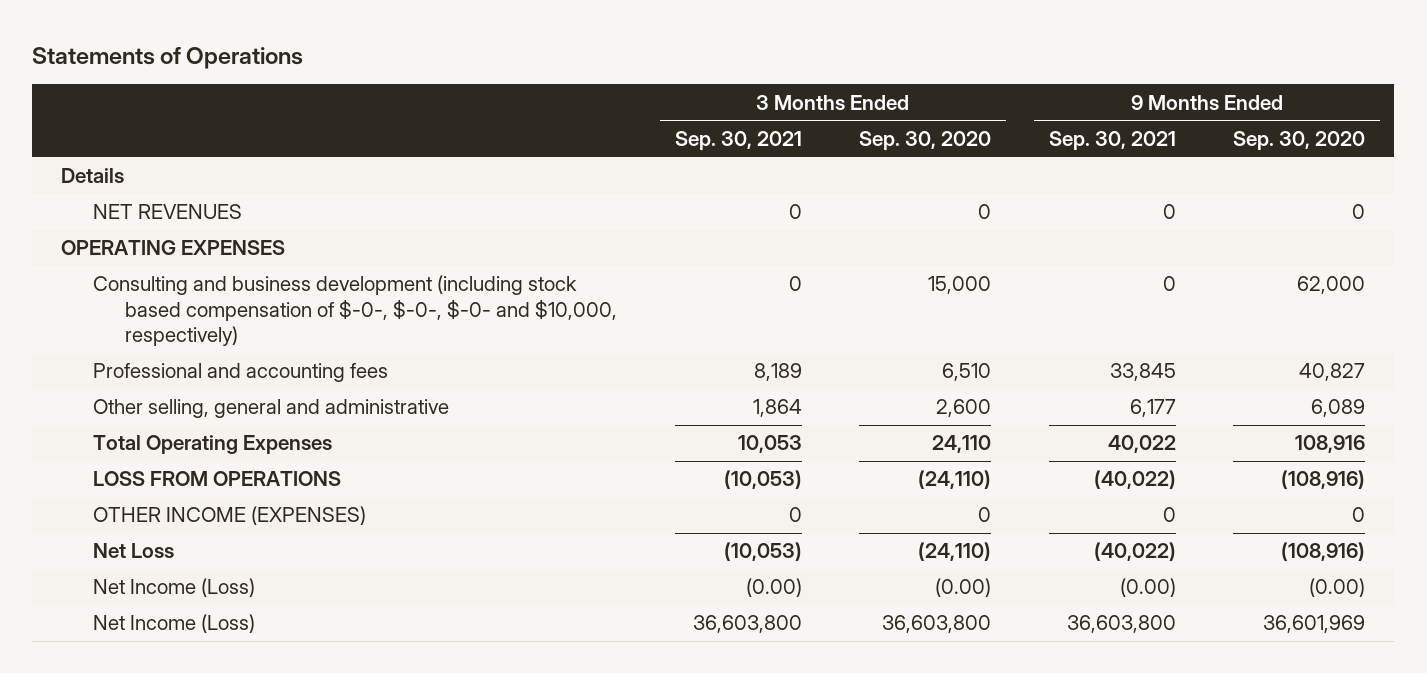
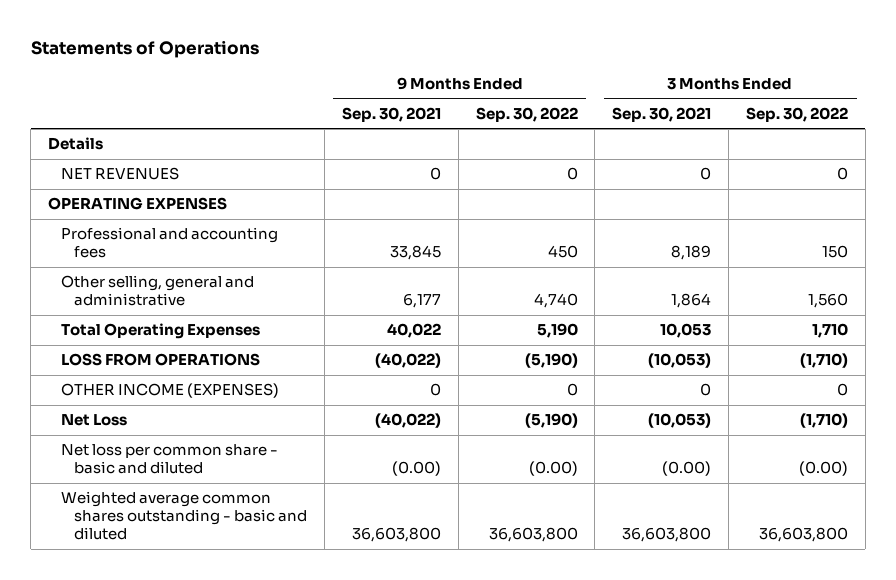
- | 3 Months Ended Sep. 30, 2021 | 3 Months Ended Sep. 30, 2020 | 9 Months Ended Sep. 30, 2021 | 9 Months Ended Sep. 30, 2020
+ | 9 Months Ended Sep. 30, 2021 | 9 Months Ended Sep. 30, 2022 | 3 Months Ended Sep. 30, 2021 | 3 Months Ended Sep. 30, 2022
- Consulting and business development (including stock based compensation of $-0-, $-0-, $-0- and $10,000, respectively) | 0 | 15,000 | 0 | 62,000
- Net Income (Loss) | (0.00) | (0.00) | (0.00) | (0.00)
- Net Income (Loss) | 36,603,800 | 36,603,800 | 36,603,800 | 36,601,969
+ Net loss per common share - basic and diluted | (0.00) | (0.00) | (0.00) | (0.00)
+ Weighted average common shares outstanding - basic and diluted | 36,603,800 | 36,603,800 | 36,603,800 | 36,603,800

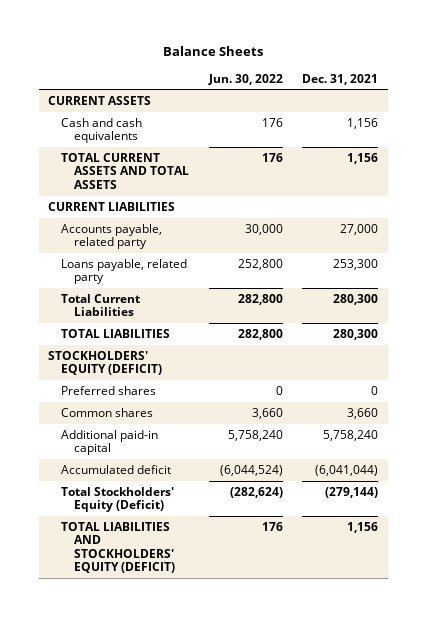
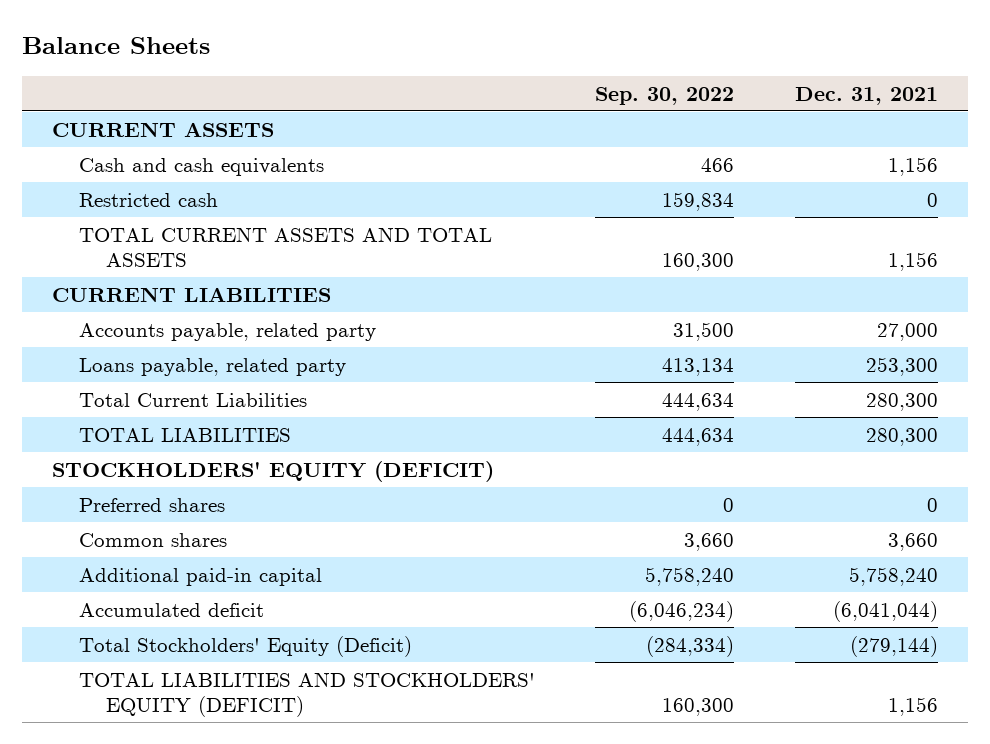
- | Jun. 30, 2022 | Dec. 31, 2021
+ | Sep. 30, 2022 | Dec. 31, 2021
+ Restricted cash | 159,834 | 0

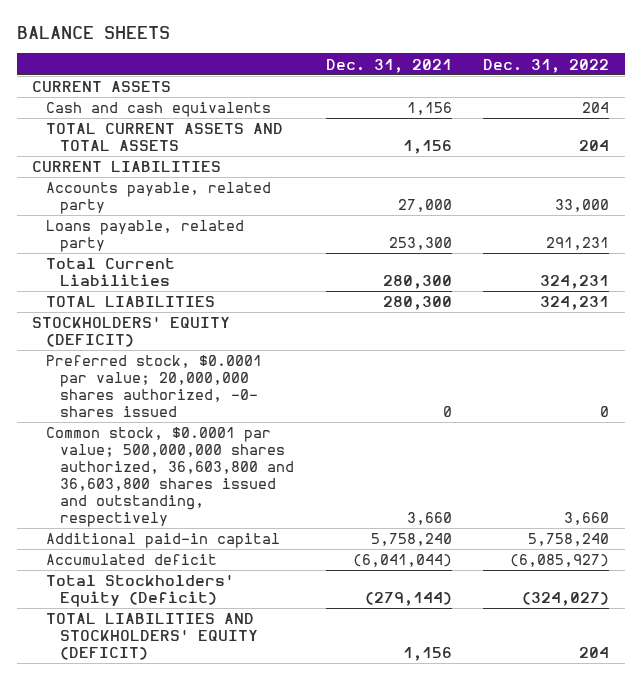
- Balance Sheets
+ BALANCE SHEETS
- | Sep. 30, 2022 | Dec. 31, 2021
+ | Dec. 31, 2021 | Dec. 31, 2022
- Restricted cash | 159,834 | 0
- Preferred shares | 0 | 0
- Common shares | 3,660 | 3,660
+ Preferred stock, $0.0001 par value; 20,000,000 shares authorized, -0- shares issued | 0 | 0
+ Common stock, $0.0001 par value; 500,000,000 shares authorized, 36,603,800 and 36,603,800 shares issued and outstanding, respectively | 3,660 | 3,660

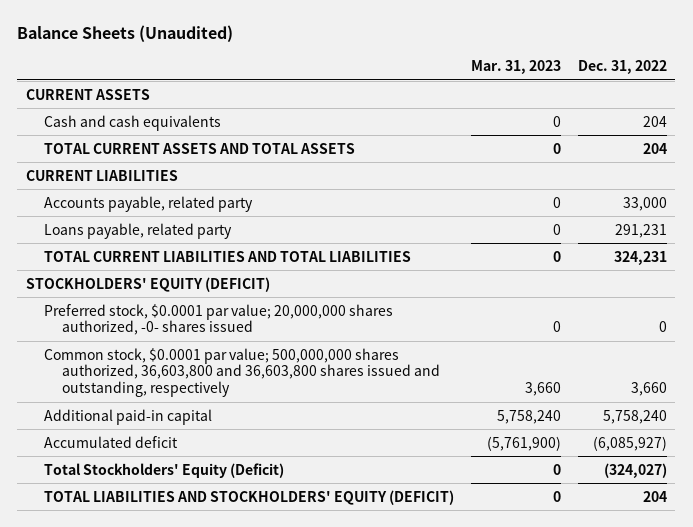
- BALANCE SHEETS
+ Balance Sheets (Unaudited)
- | Dec. 31, 2021 | Dec. 31, 2022
+ | Mar. 31, 2023 | Dec. 31, 2022
- Total Current Liabilities | 280,300 | 324,231
- TOTAL LIABILITIES | 280,300 | 324,231
+ TOTAL CURRENT LIABILITIES AND TOTAL LIABILITIES | 0 | 324,231

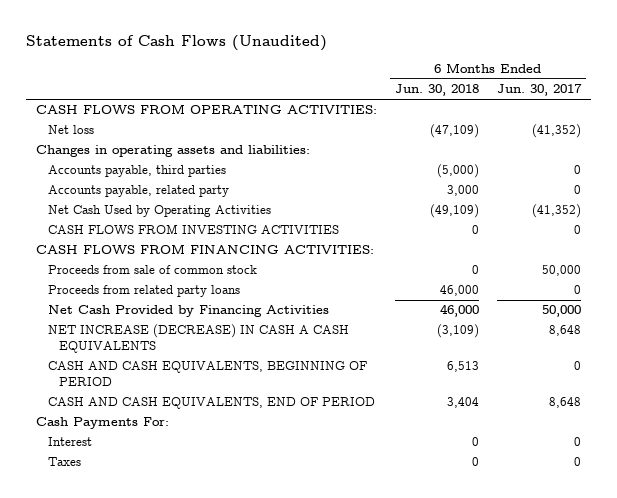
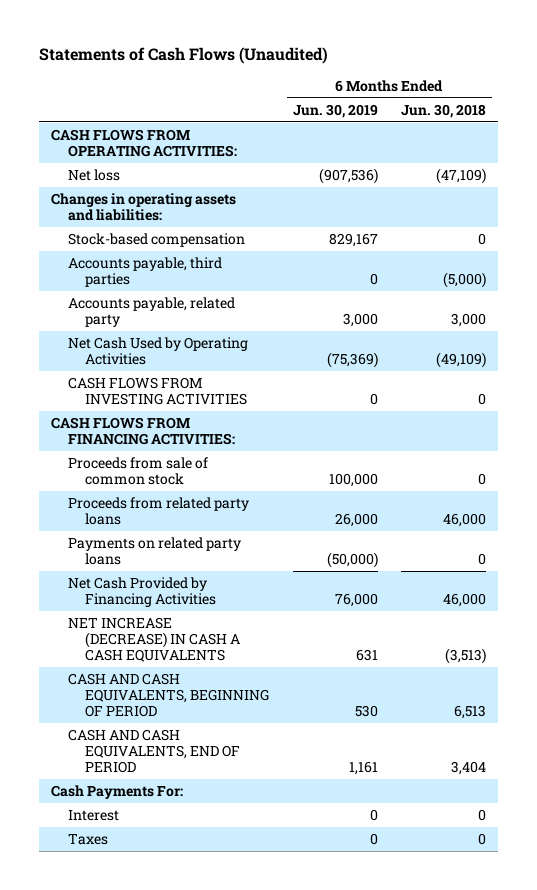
- | 6 Months Ended Jun. 30, 2018 | 6 Months Ended Jun. 30, 2017
+ | 6 Months Ended Jun. 30, 2019 | 6 Months Ended Jun. 30, 2018
+ Stock-based compensation | 829,167 | 0
+ Payments on related party loans | (50,000) | 0
- NET INCREASE (DECREASE) IN CASH A CASH EQUIVALENTS | (3,109) | 8,648
+ NET INCREASE (DECREASE) IN CASH A CASH EQUIVALENTS | 631 | (3,513)

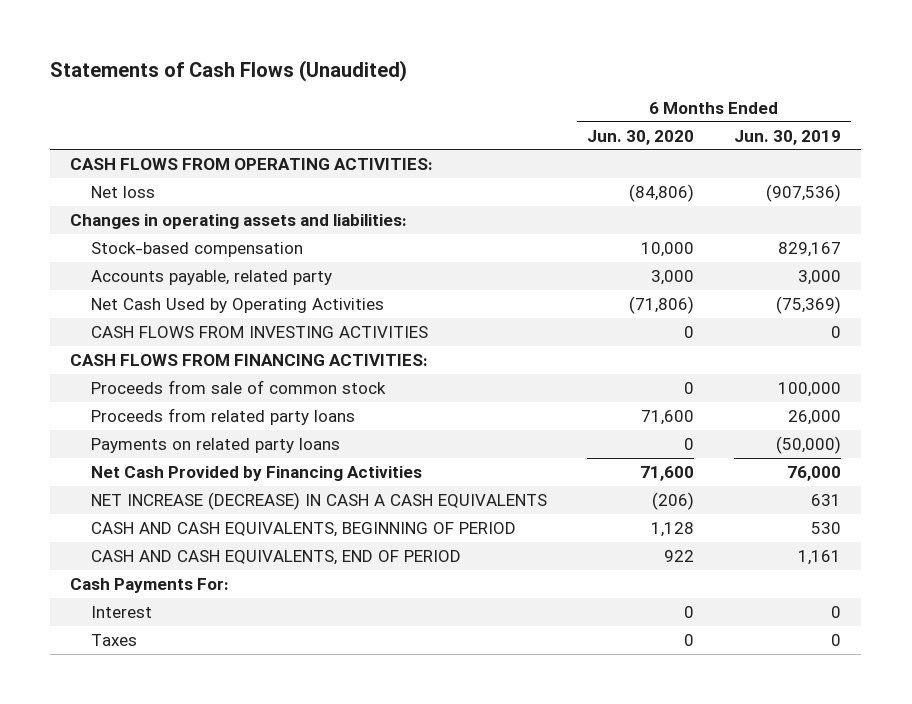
- | 6 Months Ended Jun. 30, 2019 | 6 Months Ended Jun. 30, 2018
+ | 6 Months Ended Jun. 30, 2020 | 6 Months Ended Jun. 30, 2019
- Accounts payable, third parties | 0 | (5,000)

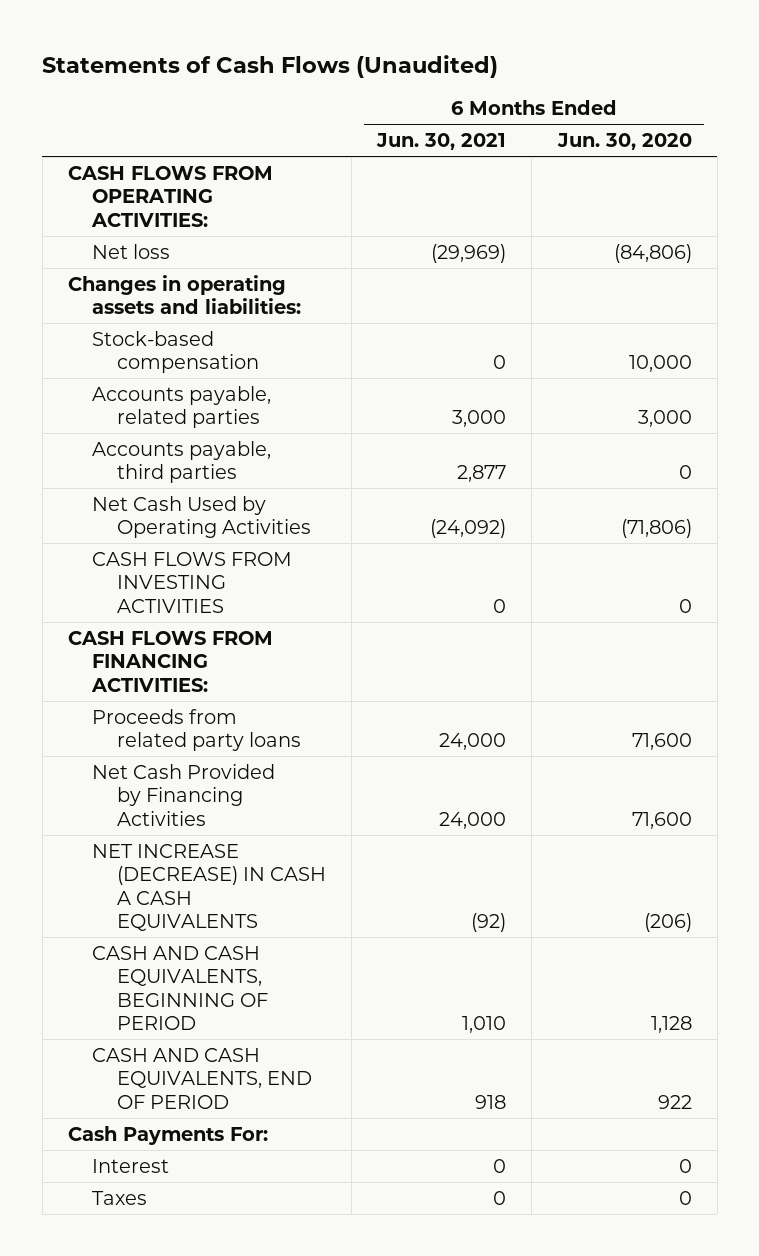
- | 6 Months Ended Jun. 30, 2020 | 6 Months Ended Jun. 30, 2019
+ | 6 Months Ended Jun. 30, 2021 | 6 Months Ended Jun. 30, 2020
- Accounts payable, related party | 3,000 | 3,000
+ Accounts payable, related parties | 3,000 | 3,000
+ Accounts payable, third parties | 2,877 | 0
- Proceeds from sale of common stock | 0 | 100,000
- Payments on related party loans | 0 | (50,000)

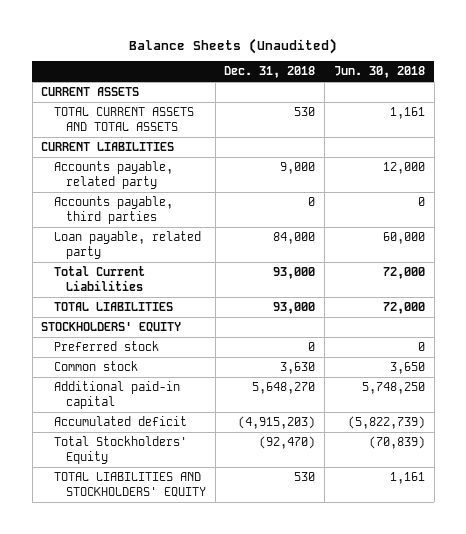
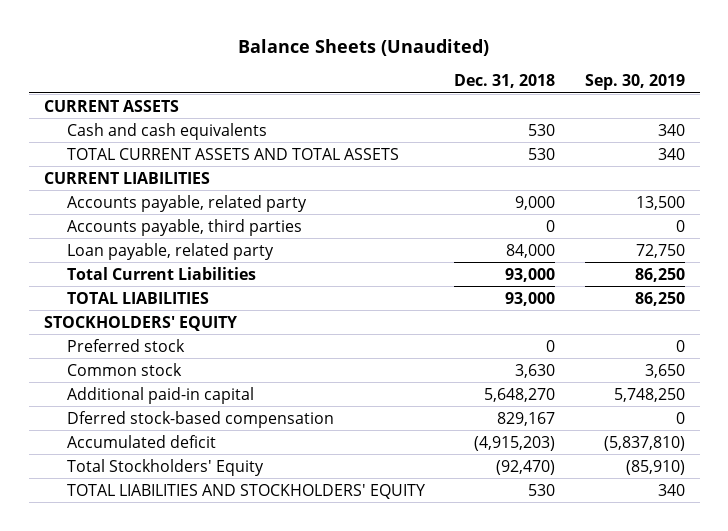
- | Dec. 31, 2018 | Jun. 30, 2018
+ | Dec. 31, 2018 | Sep. 30, 2019
+ Cash and cash equivalents | 530 | 340
+ Dferred stock-based compensation | 829,167 | 0

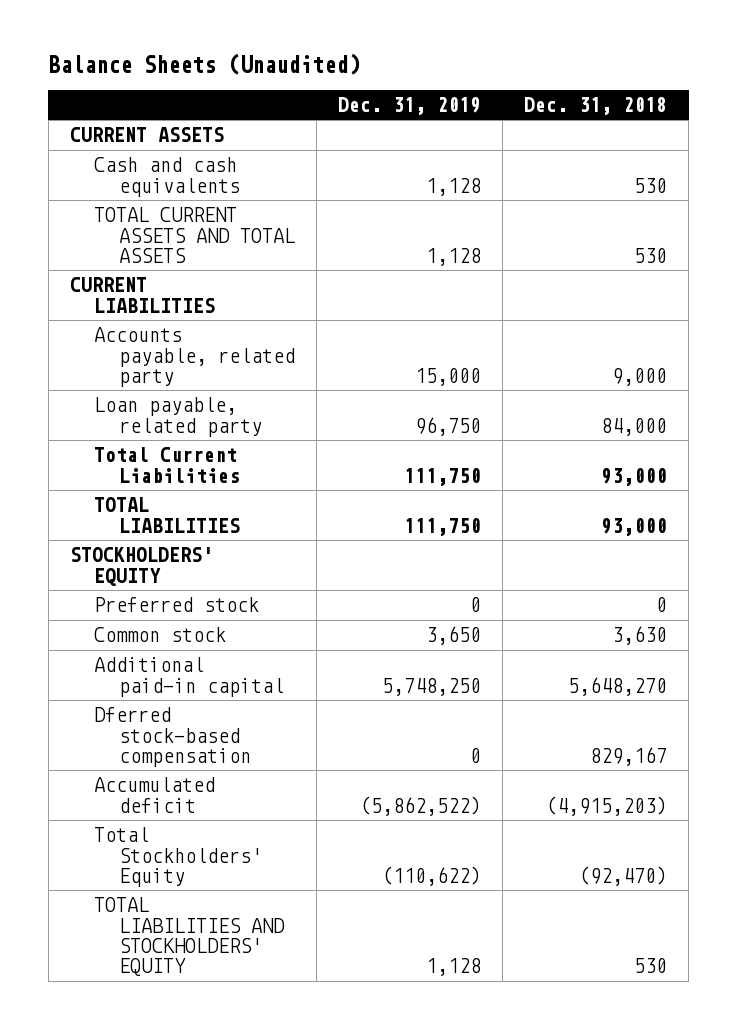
- | Dec. 31, 2018 | Sep. 30, 2019
+ | Dec. 31, 2019 | Dec. 31, 2018
- Accounts payable, third parties | 0 | 0

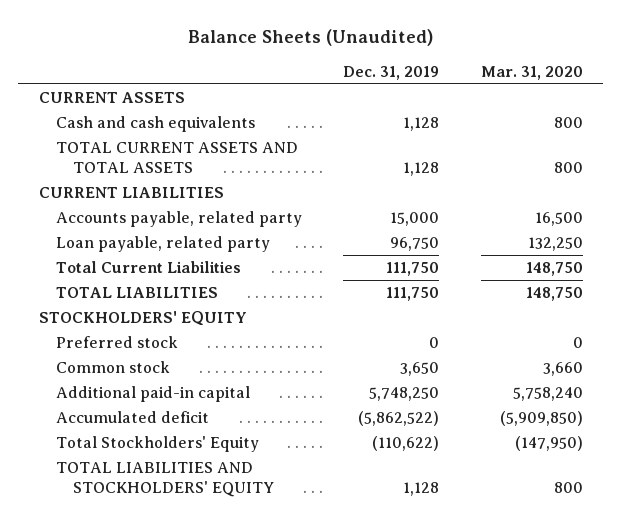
- | Dec. 31, 2019 | Dec. 31, 2018
+ | Dec. 31, 2019 | Mar. 31, 2020
- Dferred stock-based compensation | 0 | 829,167

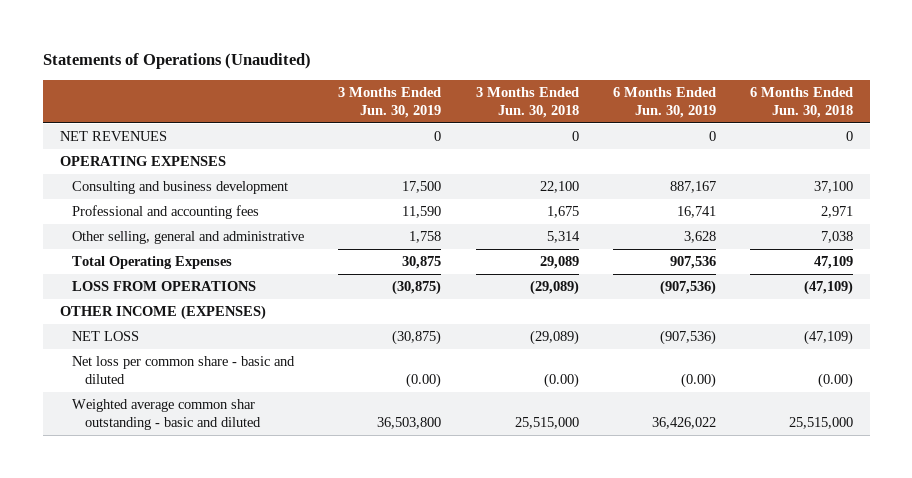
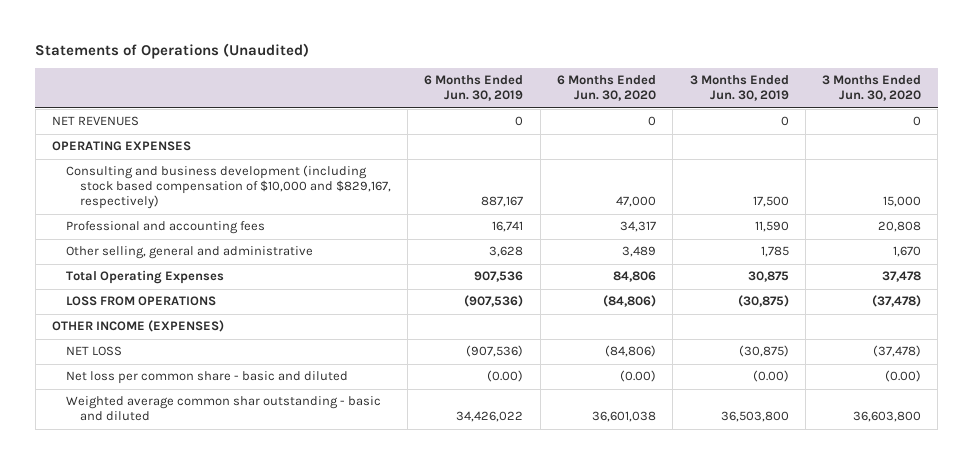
- | 3 Months Ended Jun. 30, 2019 | 3 Months Ended Jun. 30, 2018 | 6 Months Ended Jun. 30, 2019 | 6 Months Ended Jun. 30, 2018
+ | 6 Months Ended Jun. 30, 2019 | 6 Months Ended Jun. 30, 2020 | 3 Months Ended Jun. 30, 2019 | 3 Months Ended Jun. 30, 2020
- Consulting and business development | 17,500 | 22,100 | 887,167 | 37,100
+ Consulting and business development (including stock based compensation of $10,000 and $829,167, respectively) | 887,167 | 47,000 | 17,500 | 15,000
- Other selling, general and administrative | 1,758 | 5,314 | 3,628 | 7,038
+ Other selling, general and administrative | 3,628 | 3,489 | 1,785 | 1,670
- Weighted average common shar outstanding - basic and diluted | 36,503,800 | 25,515,000 | 36,426,022 | 25,515,000
+ Weighted average common shar outstanding - basic and diluted | 34,426,022 | 36,601,038 | 36,503,800 | 36,603,800

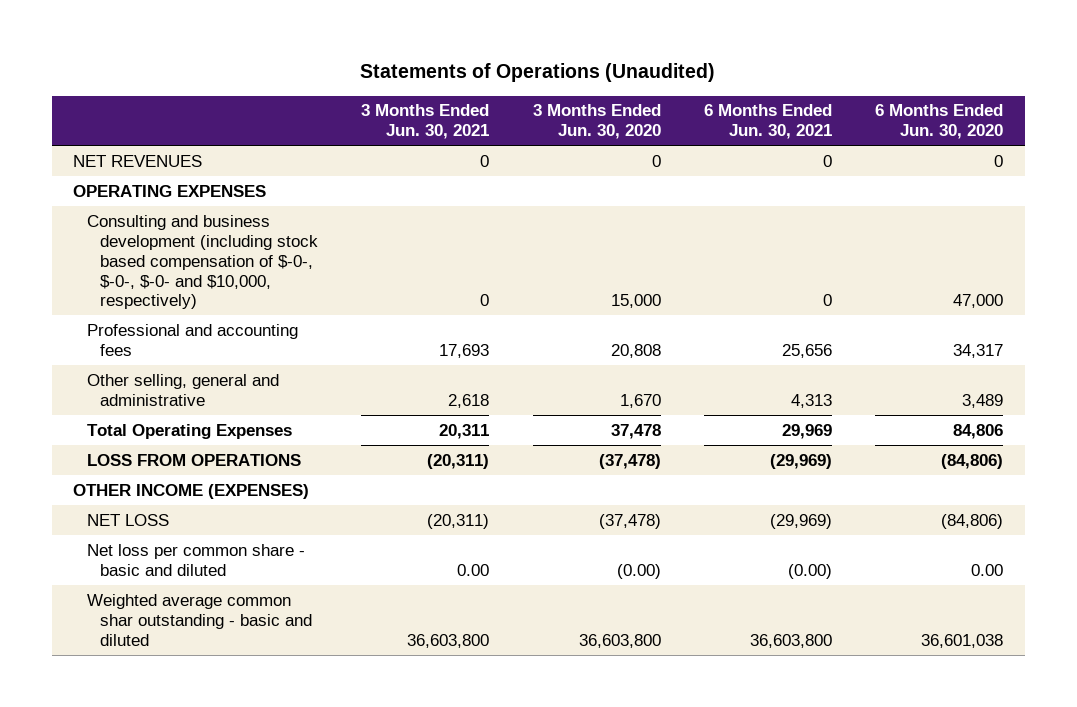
- | 6 Months Ended Jun. 30, 2019 | 6 Months Ended Jun. 30, 2020 | 3 Months Ended Jun. 30, 2019 | 3 Months Ended Jun. 30, 2020
+ | 3 Months Ended Jun. 30, 2021 | 3 Months Ended Jun. 30, 2020 | 6 Months Ended Jun. 30, 2021 | 6 Months Ended Jun. 30, 2020
- Consulting and business development (including stock based compensation of $10,000 and $829,167, respectively) | 887,167 | 47,000 | 17,500 | 15,000
+ Consulting and business development (including stock based compensation of $-0-, $-0-, $-0- and $10,000, respectively) | 0 | 15,000 | 0 | 47,000
- Net loss per common share - basic and diluted | (0.00) | (0.00) | (0.00) | (0.00)
+ Net loss per common share - basic and diluted | 0.00 | (0.00) | (0.00) | 0.00

